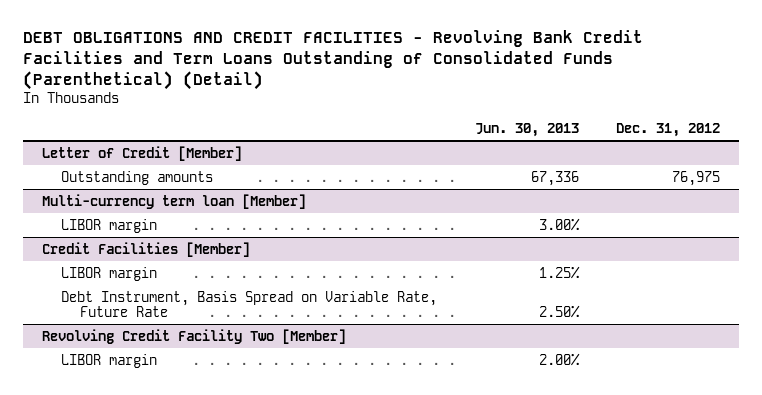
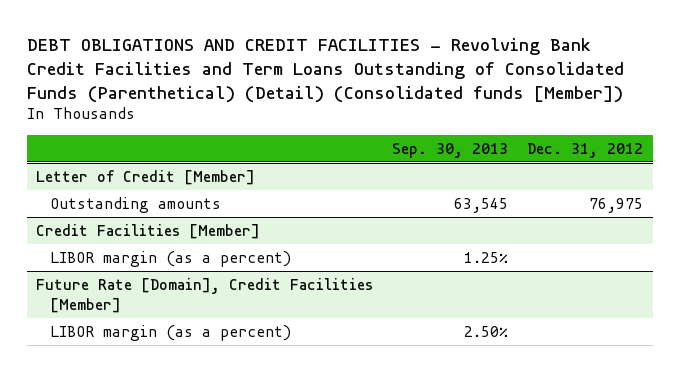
- DEBT OBLIGATIONS AND CREDIT FACILITIES - Revolving Bank Credit Facilities and Term Loans Outstanding of Consolidated Funds (Parenthetical) (Detail)
+ DEBT OBLIGATIONS AND CREDIT FACILITIES - Revolving Bank Credit Facilities and Term Loans Outstanding of Consolidated Funds (Parenthetical) (Detail) (Consolidated funds [Member])
- | Jun. 30, 2013 | Dec. 31, 2012
+ | Sep. 30, 2013 | Dec. 31, 2012
- Multi-currency term loan [Member]
- LIBOR margin | 3.00% |
@ Credit Facilities [Member]
- LIBOR margin | 1.25% |
- Debt Instrument, Basis Spread on Variable Rate, Future Rate | 2.50% |
- Revolving Credit Facility Two [Member]
- LIBOR margin | 2.00% |
@ Credit Facilities [Member]
+ LIBOR margin (as a percent) | 1.25% |
+ Future Rate [Domain], Credit Facilities [Member]
+ LIBOR margin (as a percent) | 2.50% |

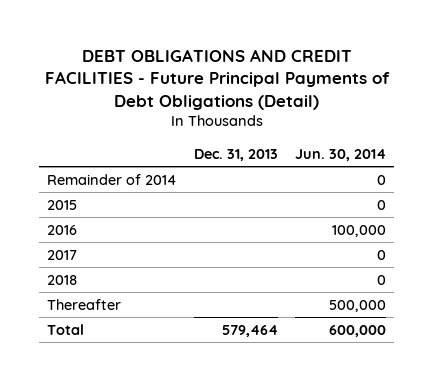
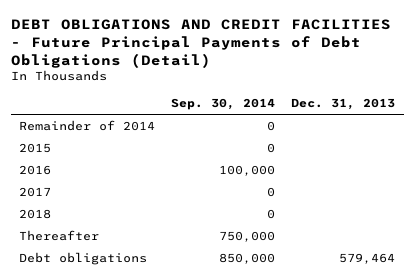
- | Dec. 31, 2013 | Jun. 30, 2014
+ | Sep. 30, 2014 | Dec. 31, 2013
- Total | 579,464 | 600,000
+ Debt obligations | 850,000 | 579,464

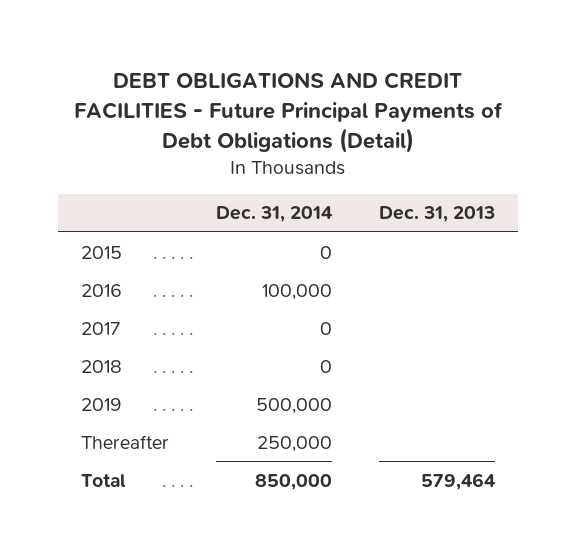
- | Sep. 30, 2014 | Dec. 31, 2013
+ | Dec. 31, 2014 | Dec. 31, 2013
- Remainder of 2014 | 0 |
+ 2019 | 500,000 |
- Debt obligations | 850,000 | 579,464
+ Total | 850,000 | 579,464

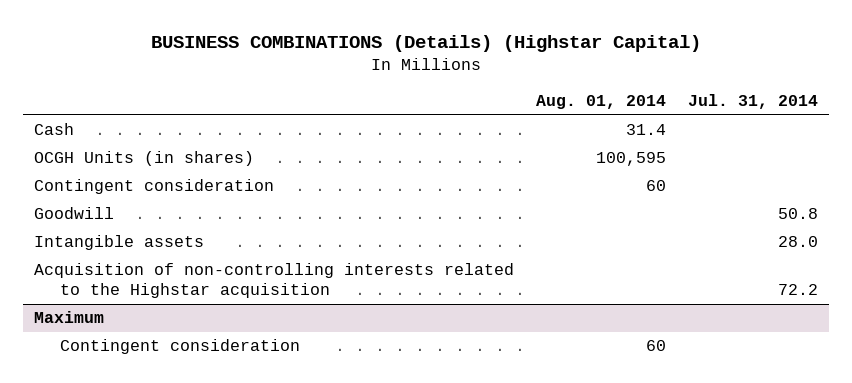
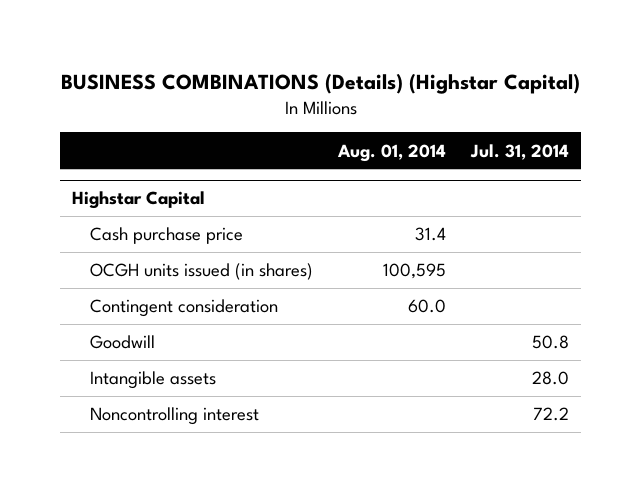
- Cash | 31.4 |
- OCGH Units (in shares) | 100,595 |
- Contingent consideration | 60 |
+ Highstar Capital
+ Cash purchase price | 31.4 |
+ OCGH units issued (in shares) | 100,595 |
+ Contingent consideration | 60.0 |
- Acquisition of non-controlling interests related to the Highstar acquisition | | 72.2
- Maximum
- Contingent consideration | 60 |
+ Noncontrolling interest | | 72.2

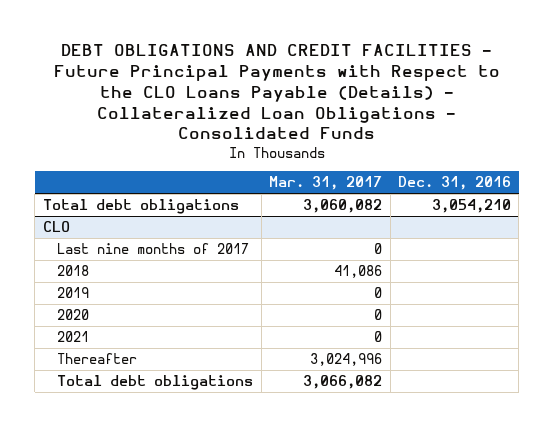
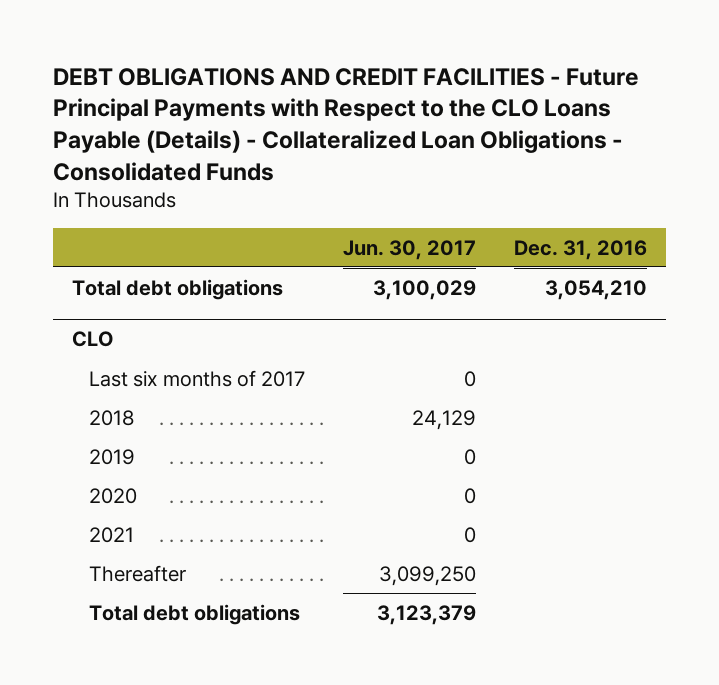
- | Mar. 31, 2017 | Dec. 31, 2016
+ | Jun. 30, 2017 | Dec. 31, 2016
@ CLO
- Last nine months of 2017 | 0 |
+ Last six months of 2017 | 0 |

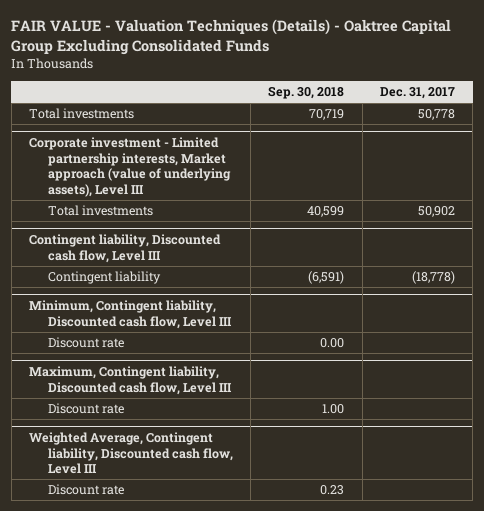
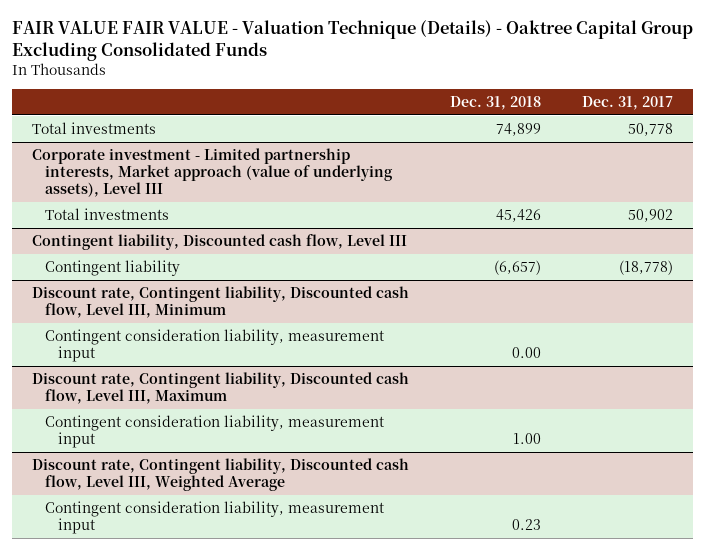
- FAIR VALUE - Valuation Techniques (Details) - Oaktree Capital Group Excluding Consolidated Funds
+ FAIR VALUE FAIR VALUE - Valuation Technique (Details) - Oaktree Capital Group Excluding Consolidated Funds
- | Sep. 30, 2018 | Dec. 31, 2017
+ | Dec. 31, 2018 | Dec. 31, 2017
- Minimum, Contingent liability, Discounted cash flow, Level III
- Discount rate | 0.00 |
- Maximum, Contingent liability, Discounted cash flow, Level III
- Discount rate | 1.00 |
- Weighted Average, Contingent liability, Discounted cash flow, Level III
- Discount rate | 0.23 |
+ Discount rate, Contingent liability, Discounted cash flow, Level III, Minimum
+ Contingent consideration liability, measurement input | 0.00 |
+ Discount rate, Contingent liability, Discounted cash flow, Level III, Maximum
+ Contingent consideration liability, measurement input | 1.00 |
+ Discount rate, Contingent liability, Discounted cash flow, Level III, Weighted Average
+ Contingent consideration liability, measurement input | 0.23 |

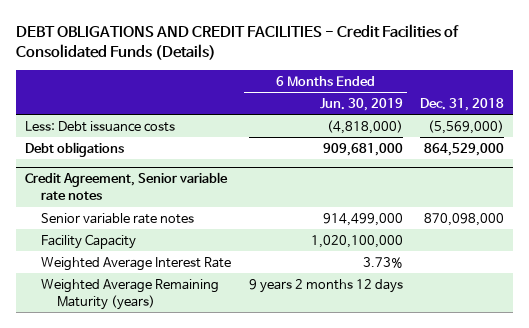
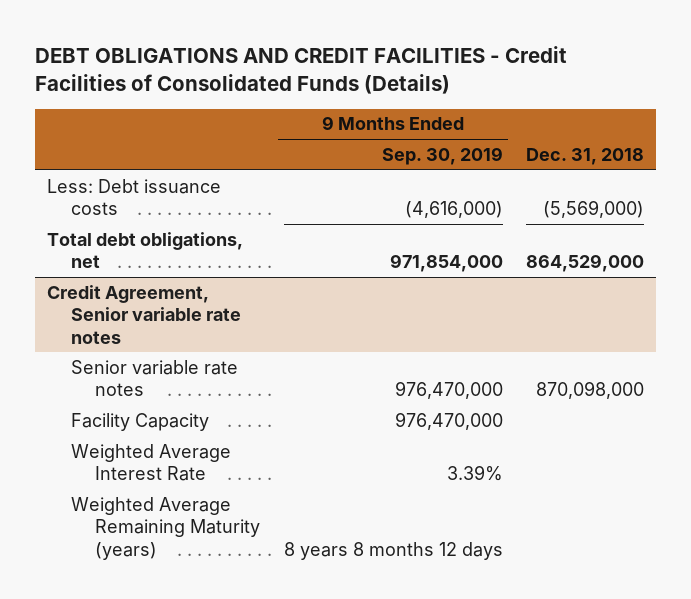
- | 6 Months Ended Jun. 30, 2019 | Dec. 31, 2018
+ | 9 Months Ended Sep. 30, 2019 | Dec. 31, 2018
- Debt obligations | 909,681,000 | 864,529,000
+ Total debt obligations, net | 971,854,000 | 864,529,000

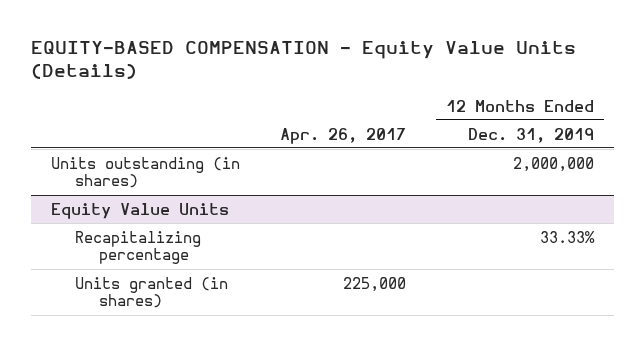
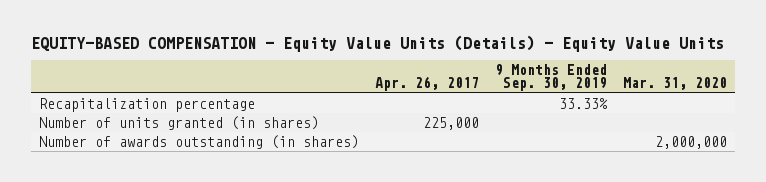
- EQUITY-BASED COMPENSATION - Equity Value Units (Details)
+ EQUITY-BASED COMPENSATION - Equity Value Units (Details) - Equity Value Units
- | Apr. 26, 2017 | 12 Months Ended Dec. 31, 2019
+ | Apr. 26, 2017 | 9 Months Ended Sep. 30, 2019 | Mar. 31, 2020
- Units outstanding (in shares) | | 2,000,000
- Equity Value Units
- Recapitalizing percentage | | 33.33%
- Units granted (in shares) | 225,000 |
+ Recapitalization percentage | | 33.33% |
+ Number of units granted (in shares) | 225,000 | |
+ Number of awards outstanding (in shares) | | | 2,000,000

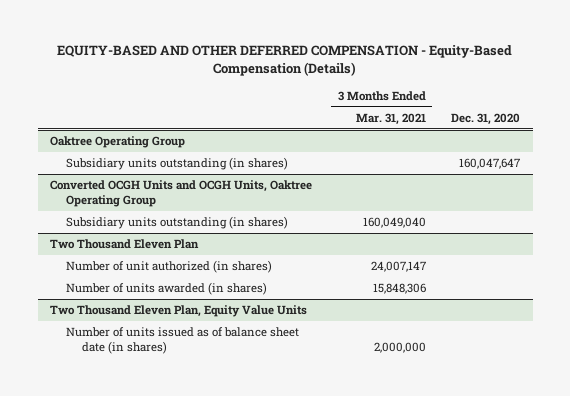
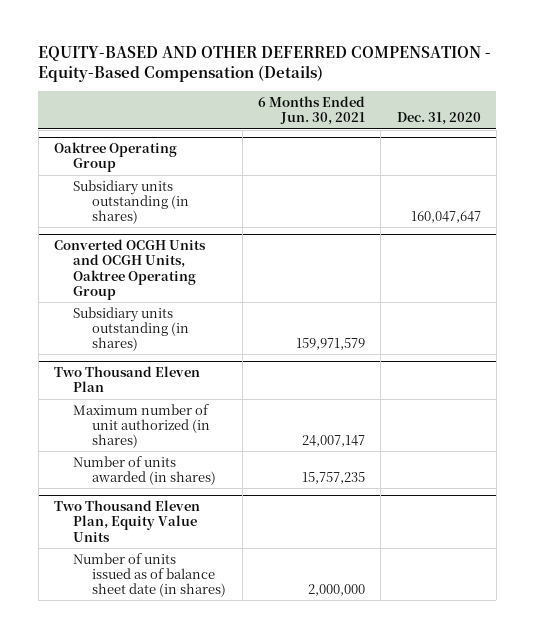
- | 3 Months Ended Mar. 31, 2021 | Dec. 31, 2020
+ | 6 Months Ended Jun. 30, 2021 | Dec. 31, 2020
@ Two Thousand Eleven Plan
- Number of unit authorized (in shares) | 24,007,147 |
+ Maximum number of unit authorized (in shares) | 24,007,147 |

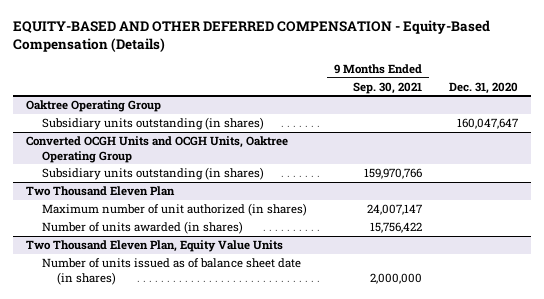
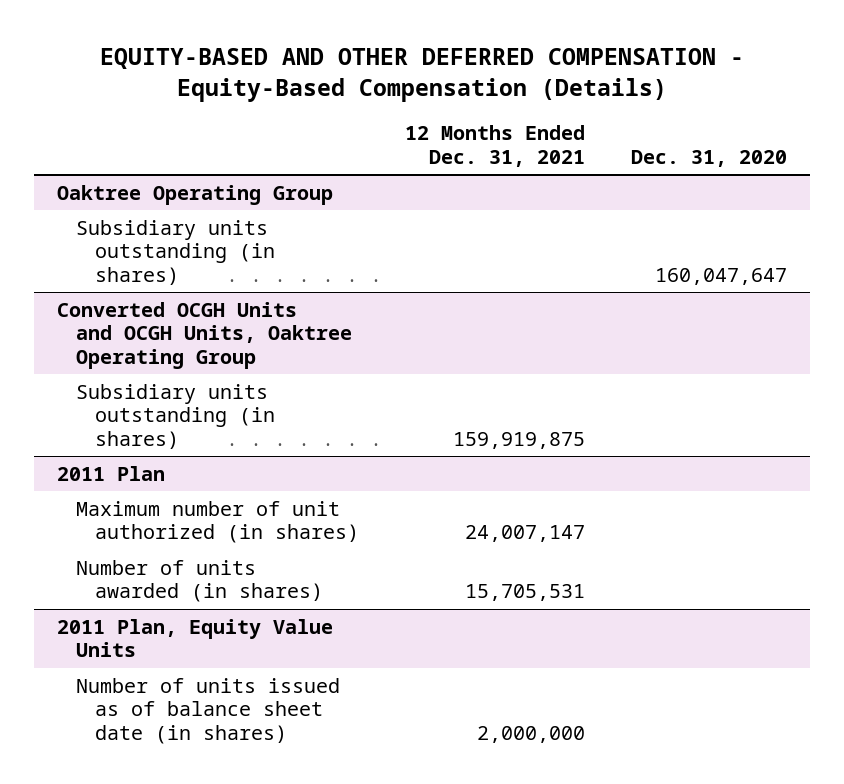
- | 9 Months Ended Sep. 30, 2021 | Dec. 31, 2020
+ | 12 Months Ended Dec. 31, 2021 | Dec. 31, 2020
- Two Thousand Eleven Plan
+ 2011 Plan
- Two Thousand Eleven Plan, Equity Value Units
+ 2011 Plan, Equity Value Units

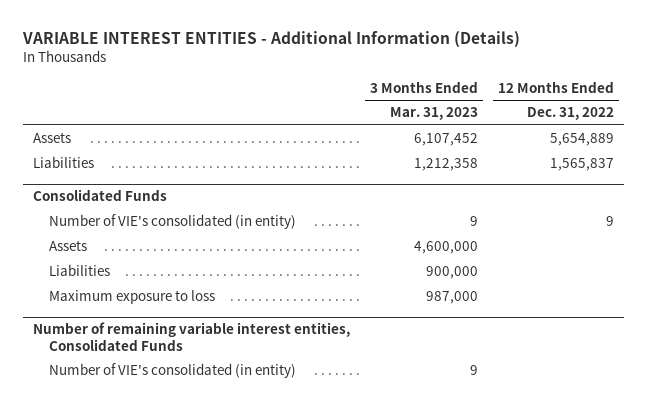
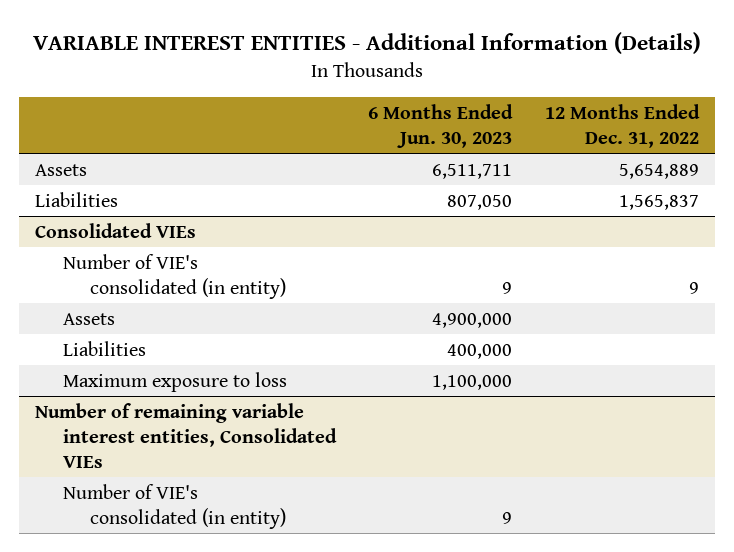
- | 3 Months Ended Mar. 31, 2023 | 12 Months Ended Dec. 31, 2022
+ | 6 Months Ended Jun. 30, 2023 | 12 Months Ended Dec. 31, 2022
- Consolidated Funds
+ Consolidated VIEs
- Number of remaining variable interest entities, Consolidated Funds
+ Number of remaining variable interest entities, Consolidated VIEs

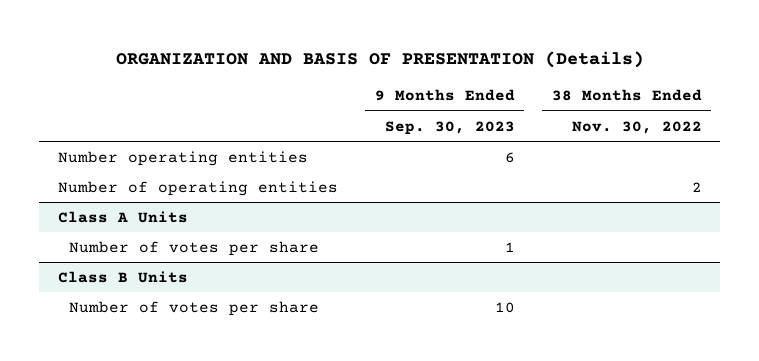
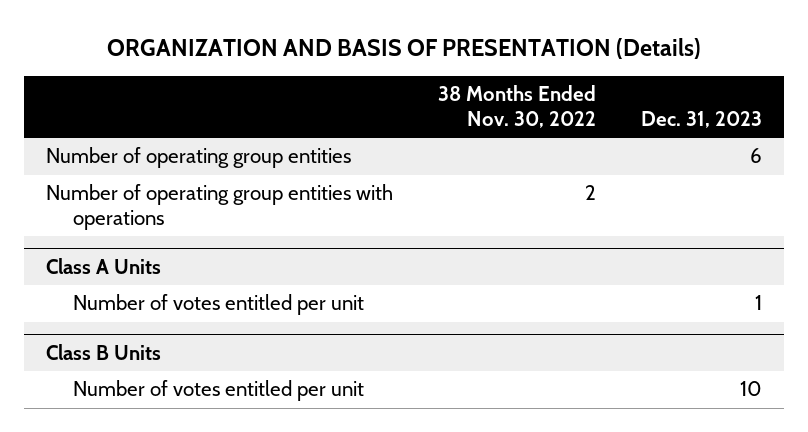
- | 9 Months Ended Sep. 30, 2023 | 38 Months Ended Nov. 30, 2022
+ | 38 Months Ended Nov. 30, 2022 | Dec. 31, 2023
- Number operating entities | 6 |
- Number of operating entities | | 2
+ Number of operating group entities | | 6
+ Number of operating group entities with operations | 2 |
@ Class A Units
- Number of votes per share | 1 |
+ Number of votes entitled per unit | | 1
@ Class B Units
- Number of votes per share | 10 |
+ Number of votes entitled per unit | | 10

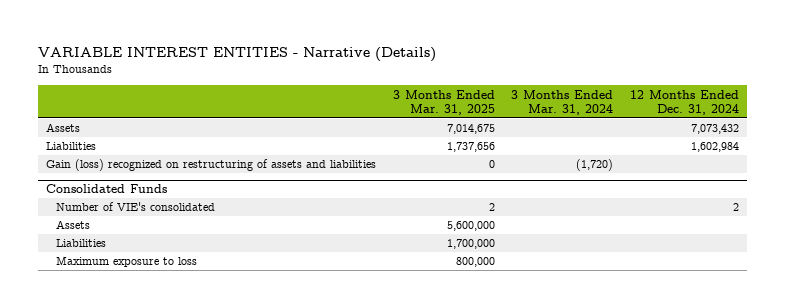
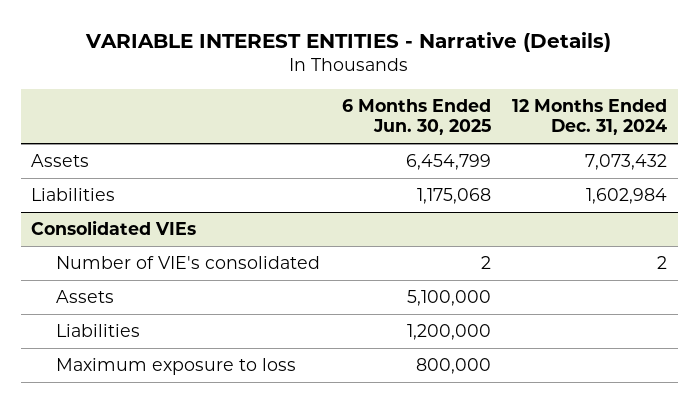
- | 3 Months Ended Mar. 31, 2025 | 3 Months Ended Mar. 31, 2024 | 12 Months Ended Dec. 31, 2024
+ | 6 Months Ended Jun. 30, 2025 | 12 Months Ended Dec. 31, 2024
- Gain (loss) recognized on restructuring of assets and liabilities | 0 | (1,720) |
- Consolidated Funds
+ Consolidated VIEs

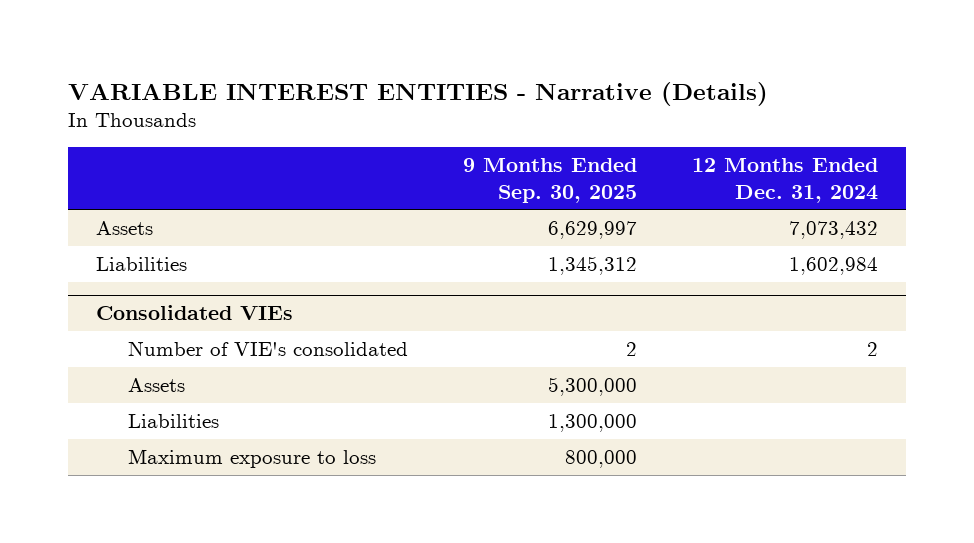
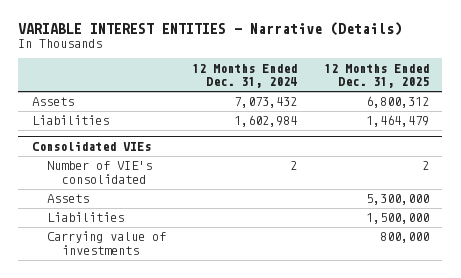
- | 9 Months Ended Sep. 30, 2025 | 12 Months Ended Dec. 31, 2024
+ | 12 Months Ended Dec. 31, 2024 | 12 Months Ended Dec. 31, 2025
@ Consolidated VIEs
- Maximum exposure to loss | 800,000 |
+ Carrying value of investments | | 800,000

